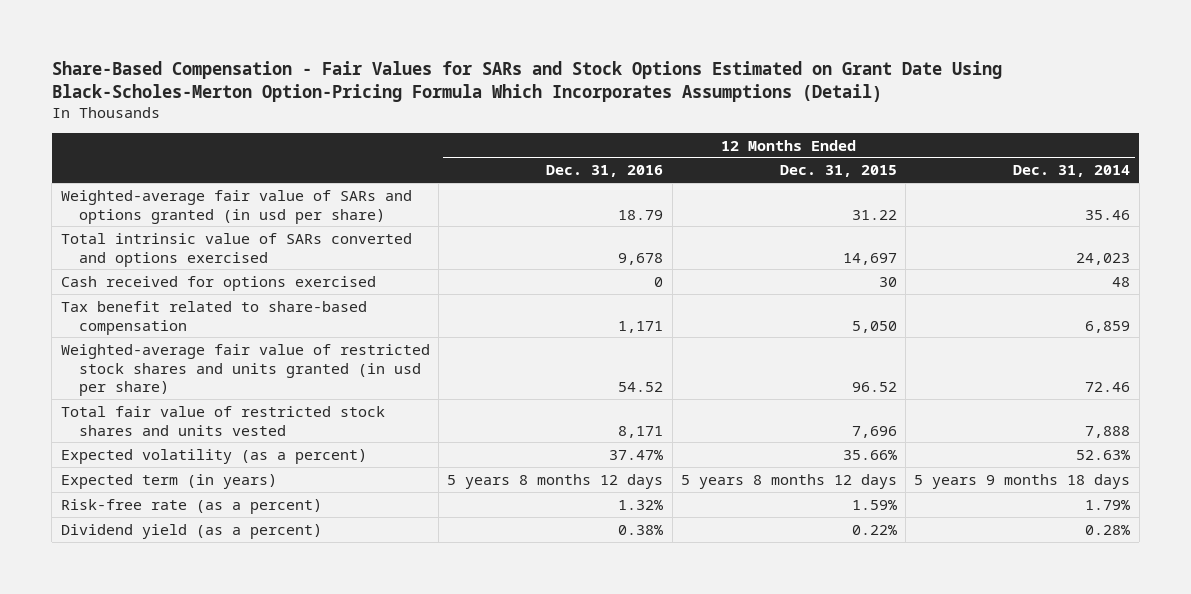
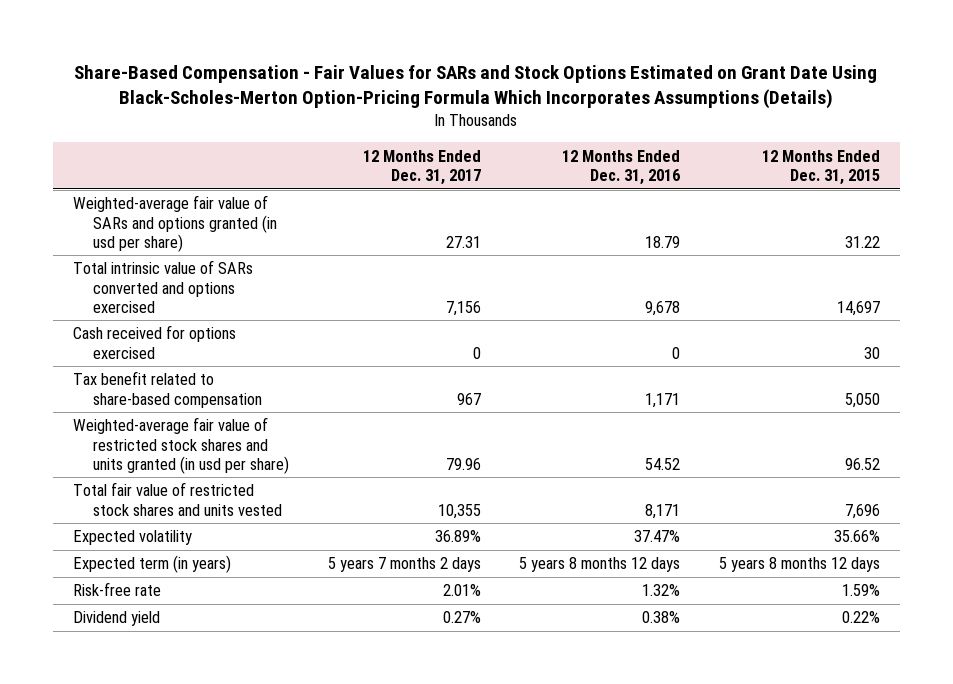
- Share-Based Compensation - Fair Values for SARs and Stock Options Estimated on Grant Date Using Black-Scholes-Merton Option-Pricing Formula Which Incorporates Assumptions (Detail)
+ Share-Based Compensation - Fair Values for SARs and Stock Options Estimated on Grant Date Using Black-Scholes-Merton Option-Pricing Formula Which Incorporates Assumptions (Details)
- | 12 Months Ended Dec. 31, 2016 | 12 Months Ended Dec. 31, 2015 | 12 Months Ended Dec. 31, 2014
+ | 12 Months Ended Dec. 31, 2017 | 12 Months Ended Dec. 31, 2016 | 12 Months Ended Dec. 31, 2015
- Expected volatility (as a percent) | 37.47% | 35.66% | 52.63%
+ Expected volatility | 36.89% | 37.47% | 35.66%
- Risk-free rate (as a percent) | 1.32% | 1.59% | 1.79%
- Dividend yield (as a percent) | 0.38% | 0.22% | 0.28%
+ Risk-free rate | 2.01% | 1.32% | 1.59%
+ Dividend yield | 0.27% | 0.38% | 0.22%

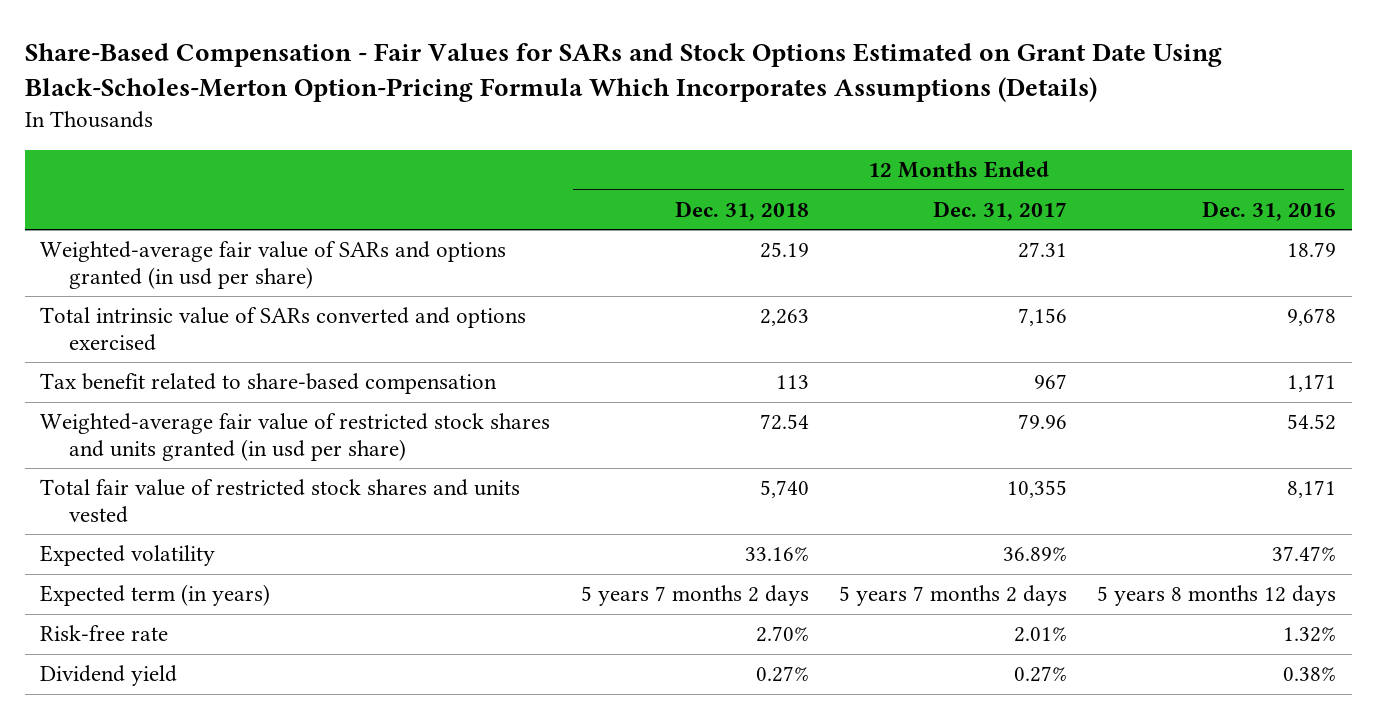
- | 12 Months Ended Dec. 31, 2017 | 12 Months Ended Dec. 31, 2016 | 12 Months Ended Dec. 31, 2015
+ | 12 Months Ended Dec. 31, 2018 | 12 Months Ended Dec. 31, 2017 | 12 Months Ended Dec. 31, 2016
- Cash received for options exercised | 0 | 0 | 30

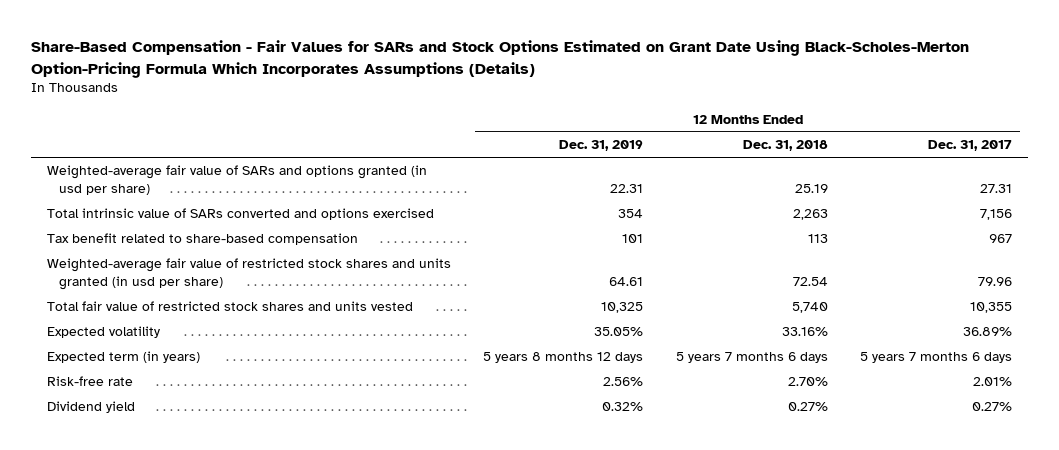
- | 12 Months Ended Dec. 31, 2018 | 12 Months Ended Dec. 31, 2017 | 12 Months Ended Dec. 31, 2016
+ | 12 Months Ended Dec. 31, 2019 | 12 Months Ended Dec. 31, 2018 | 12 Months Ended Dec. 31, 2017
- Expected term (in years) | 5 years 7 months 2 days | 5 years 7 months 2 days | 5 years 8 months 12 days
+ Expected term (in years) | 5 years 8 months 12 days | 5 years 7 months 6 days | 5 years 7 months 6 days

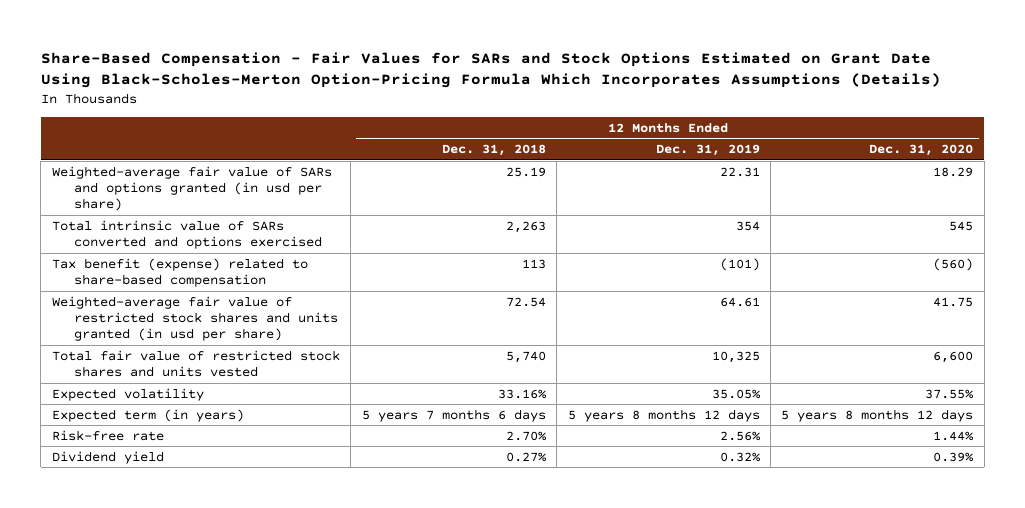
- | 12 Months Ended Dec. 31, 2019 | 12 Months Ended Dec. 31, 2018 | 12 Months Ended Dec. 31, 2017
+ | 12 Months Ended Dec. 31, 2018 | 12 Months Ended Dec. 31, 2019 | 12 Months Ended Dec. 31, 2020
- Tax benefit related to share-based compensation | 101 | 113 | 967
+ Tax benefit (expense) related to share-based compensation | 113 | (101) | (560)

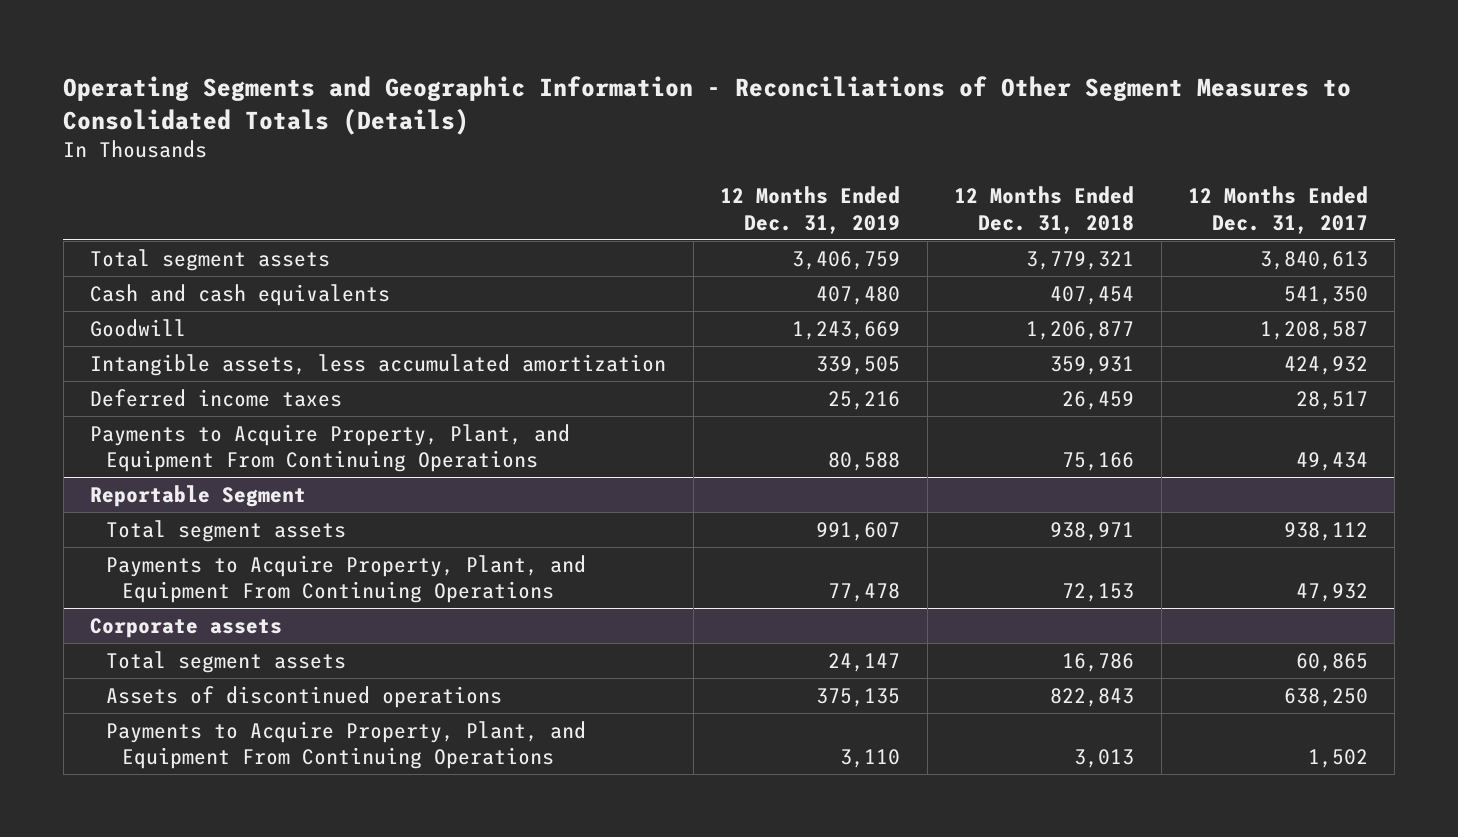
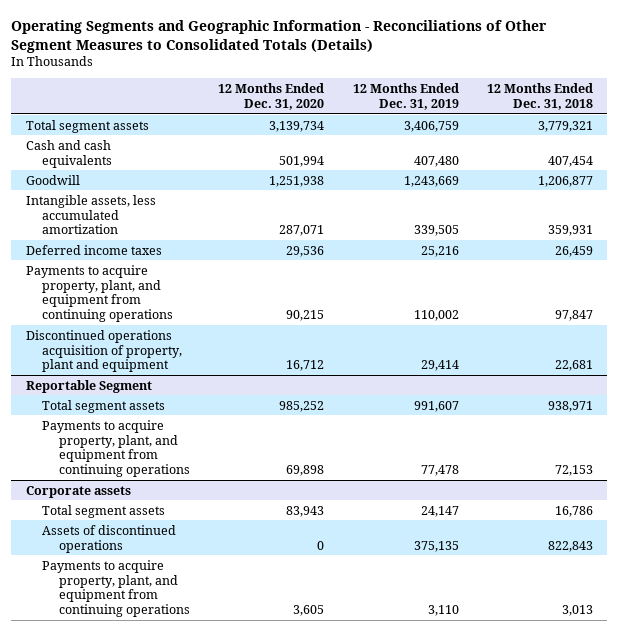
- | 12 Months Ended Dec. 31, 2019 | 12 Months Ended Dec. 31, 2018 | 12 Months Ended Dec. 31, 2017
+ | 12 Months Ended Dec. 31, 2020 | 12 Months Ended Dec. 31, 2019 | 12 Months Ended Dec. 31, 2018
- Payments to Acquire Property, Plant, and Equipment From Continuing Operations | 80,588 | 75,166 | 49,434
+ Payments to acquire property, plant, and equipment from continuing operations | 90,215 | 110,002 | 97,847
+ Discontinued operations acquisition of property, plant and equipment | 16,712 | 29,414 | 22,681
@ Reportable Segment
- Payments to Acquire Property, Plant, and Equipment From Continuing Operations | 77,478 | 72,153 | 47,932
+ Payments to acquire property, plant, and equipment from continuing operations | 69,898 | 77,478 | 72,153
@ Corporate assets
- Payments to Acquire Property, Plant, and Equipment From Continuing Operations | 3,110 | 3,013 | 1,502
+ Payments to acquire property, plant, and equipment from continuing operations | 3,605 | 3,110 | 3,013

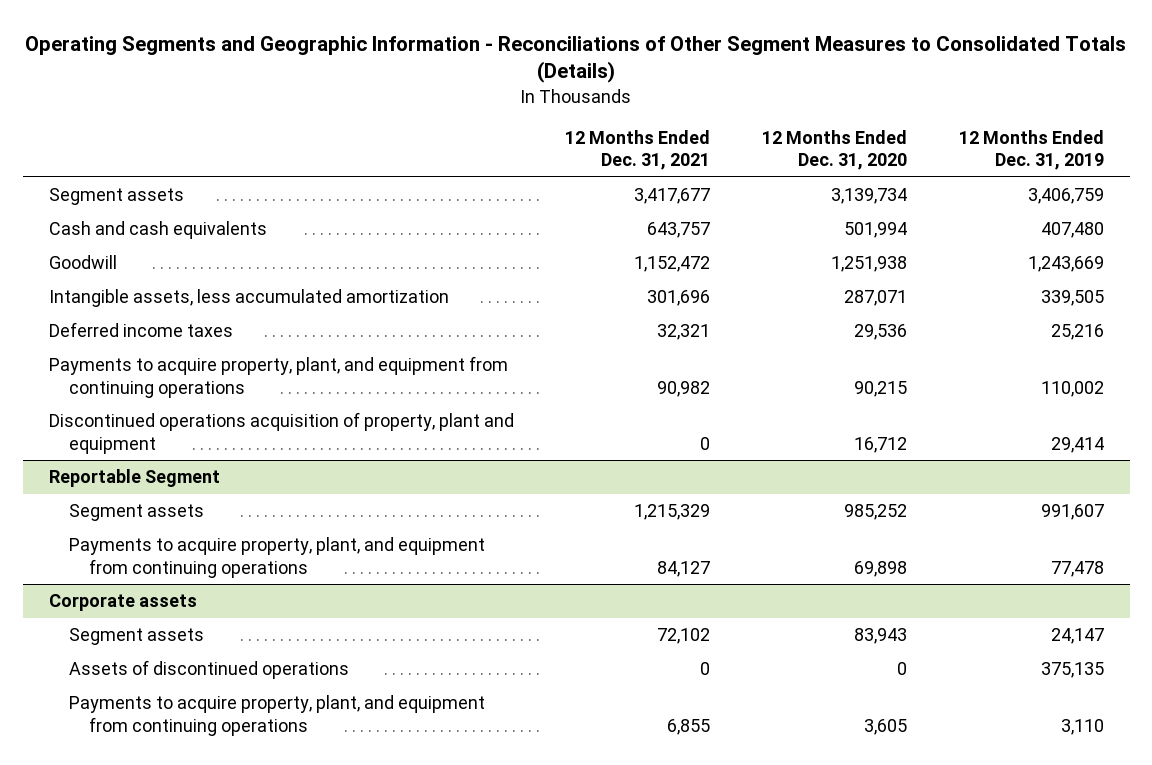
- | 12 Months Ended Dec. 31, 2020 | 12 Months Ended Dec. 31, 2019 | 12 Months Ended Dec. 31, 2018
+ | 12 Months Ended Dec. 31, 2021 | 12 Months Ended Dec. 31, 2020 | 12 Months Ended Dec. 31, 2019
- Total segment assets | 3,139,734 | 3,406,759 | 3,779,321
+ Segment assets | 3,417,677 | 3,139,734 | 3,406,759
@ Reportable Segment
- Total segment assets | 985,252 | 991,607 | 938,971
+ Segment assets | 1,215,329 | 985,252 | 991,607
@ Corporate assets
- Total segment assets | 83,943 | 24,147 | 16,786
+ Segment assets | 72,102 | 83,943 | 24,147

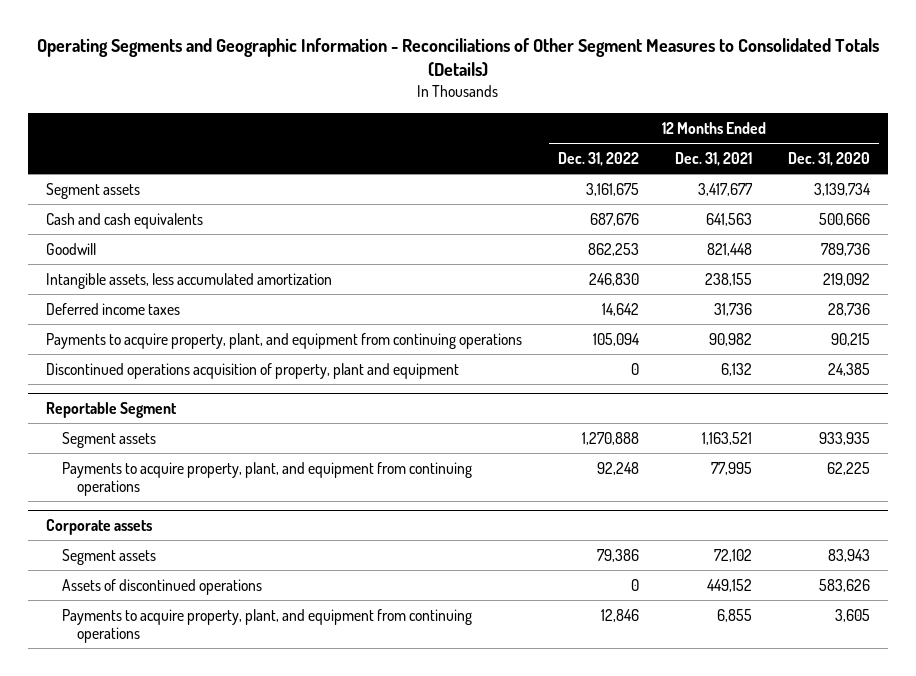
- | 12 Months Ended Dec. 31, 2021 | 12 Months Ended Dec. 31, 2020 | 12 Months Ended Dec. 31, 2019
+ | 12 Months Ended Dec. 31, 2022 | 12 Months Ended Dec. 31, 2021 | 12 Months Ended Dec. 31, 2020
- Cash and cash equivalents | 643,757 | 501,994 | 407,480
- Goodwill | 1,152,472 | 1,251,938 | 1,243,669
- Intangible assets, less accumulated amortization | 301,696 | 287,071 | 339,505
- Deferred income taxes | 32,321 | 29,536 | 25,216
+ Cash and cash equivalents | 687,676 | 641,563 | 500,666
+ Goodwill | 862,253 | 821,448 | 789,736
+ Intangible assets, less accumulated amortization | 246,830 | 238,155 | 219,092
+ Deferred income taxes | 14,642 | 31,736 | 28,736
- Discontinued operations acquisition of property, plant and equipment | 0 | 16,712 | 29,414
+ Discontinued operations acquisition of property, plant and equipment | 0 | 6,132 | 24,385
@ Reportable Segment
- Segment assets | 1,215,329 | 985,252 | 991,607
- Payments to acquire property, plant, and equipment from continuing operations | 84,127 | 69,898 | 77,478
+ Segment assets | 1,270,888 | 1,163,521 | 933,935
+ Payments to acquire property, plant, and equipment from continuing operations | 92,248 | 77,995 | 62,225
@ Corporate assets
- Assets of discontinued operations | 0 | 0 | 375,135
+ Assets of discontinued operations | 0 | 449,152 | 583,626

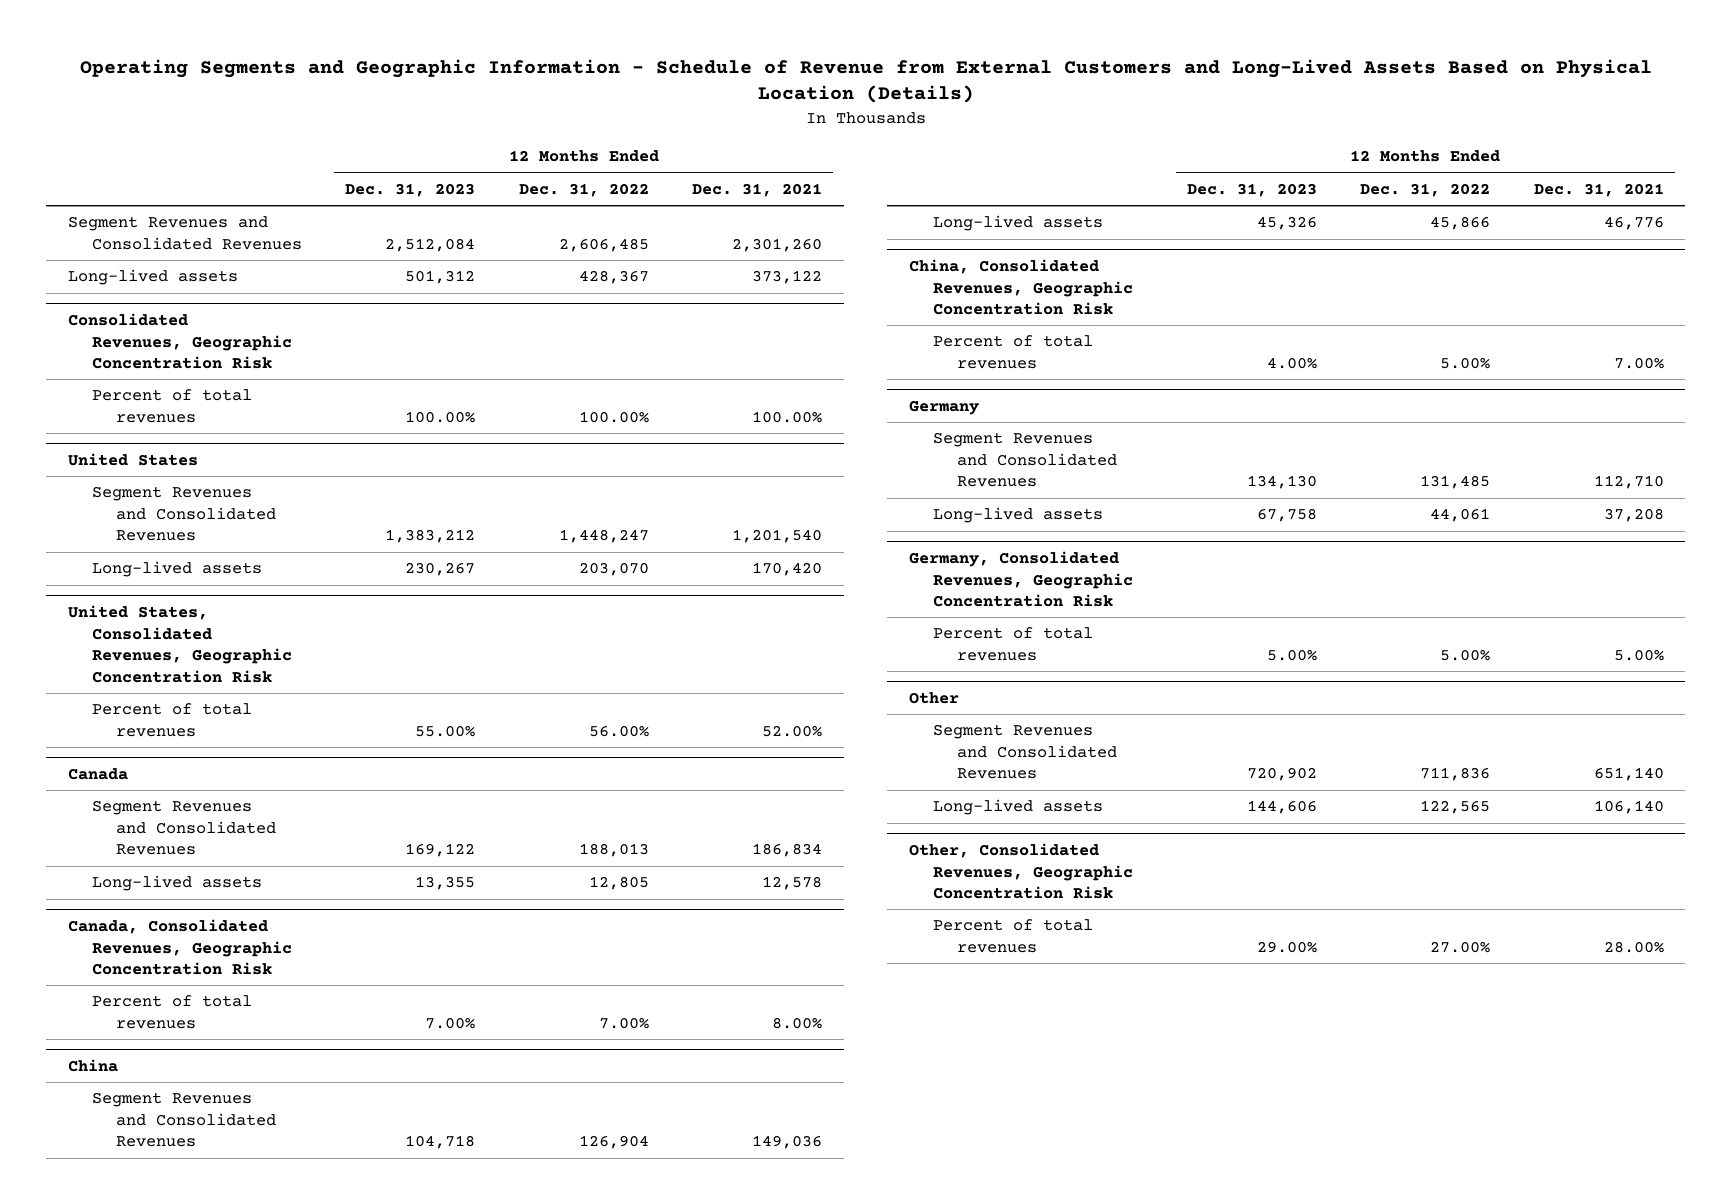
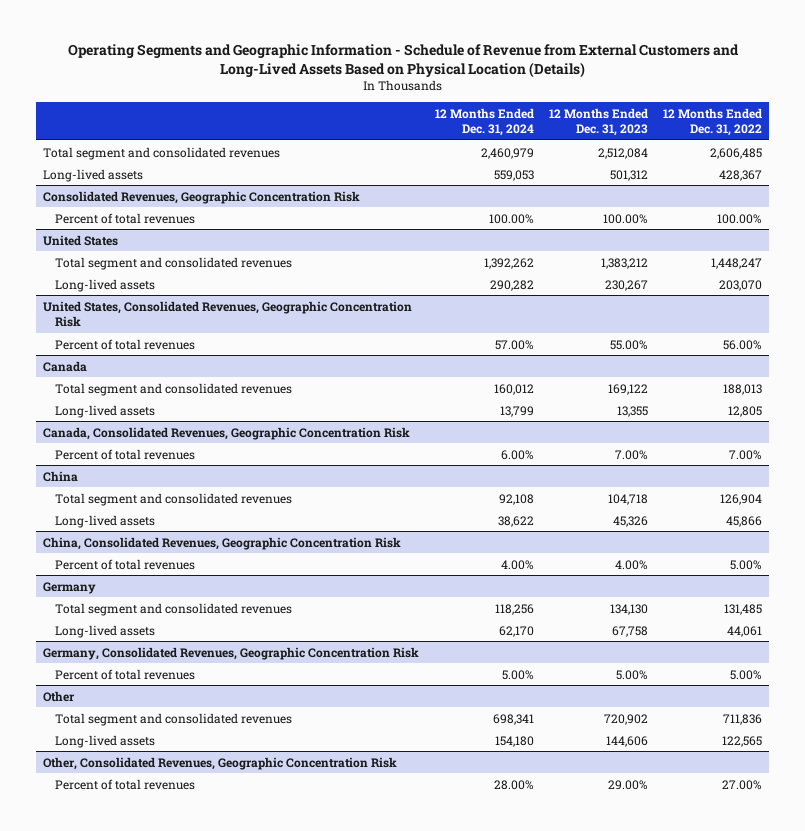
- | 12 Months Ended Dec. 31, 2023 | 12 Months Ended Dec. 31, 2022 | 12 Months Ended Dec. 31, 2021
+ | 12 Months Ended Dec. 31, 2024 | 12 Months Ended Dec. 31, 2023 | 12 Months Ended Dec. 31, 2022
- Segment Revenues and Consolidated Revenues | 2,512,084 | 2,606,485 | 2,301,260
+ Total segment and consolidated revenues | 2,460,979 | 2,512,084 | 2,606,485
@ United States
- Segment Revenues and Consolidated Revenues | 1,383,212 | 1,448,247 | 1,201,540
+ Total segment and consolidated revenues | 1,392,262 | 1,383,212 | 1,448,247
@ Canada
- Segment Revenues and Consolidated Revenues | 169,122 | 188,013 | 186,834
+ Total segment and consolidated revenues | 160,012 | 169,122 | 188,013
@ China
- Segment Revenues and Consolidated Revenues | 104,718 | 126,904 | 149,036
+ Total segment and consolidated revenues | 92,108 | 104,718 | 126,904
@ Germany
- Segment Revenues and Consolidated Revenues | 134,130 | 131,485 | 112,710
+ Total segment and consolidated revenues | 118,256 | 134,130 | 131,485
@ Other
- Segment Revenues and Consolidated Revenues | 720,902 | 711,836 | 651,140
+ Total segment and consolidated revenues | 698,341 | 720,902 | 711,836

